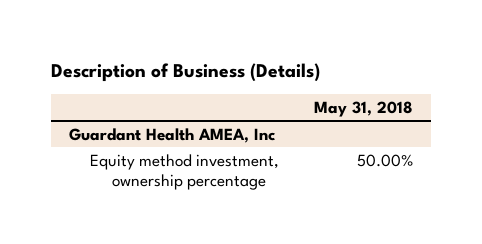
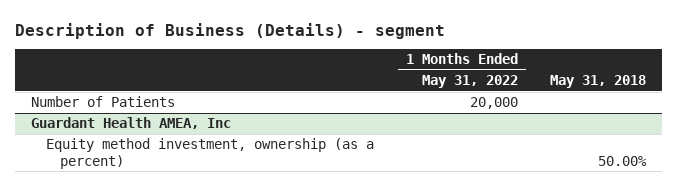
- Description of Business (Details)
+ Description of Business (Details) - segment
- | May 31, 2018
+ | 1 Months Ended May 31, 2022 | May 31, 2018
+ Number of Patients | 20,000 |
@ Guardant Health AMEA, Inc
- Equity method investment, ownership percentage | 50.00%
+ Equity method investment, ownership (as a percent) | | 50.00%

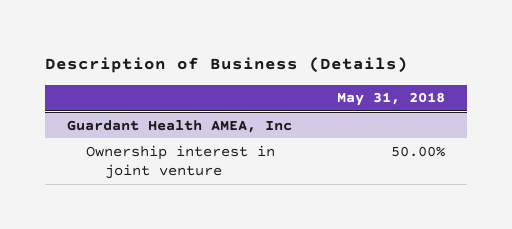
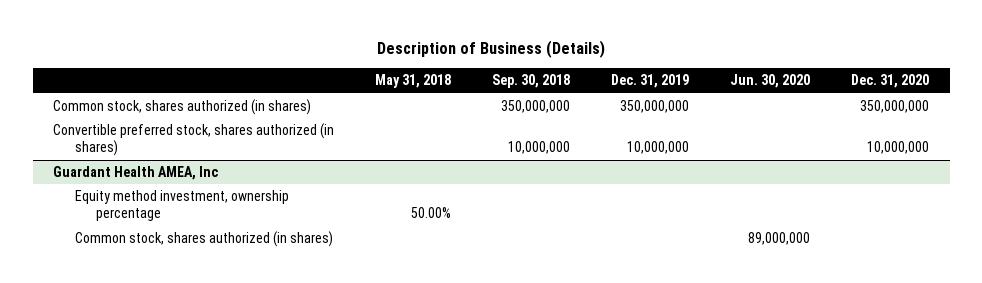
- | May 31, 2018
+ | May 31, 2018 | Sep. 30, 2018 | Dec. 31, 2019 | Jun. 30, 2020 | Dec. 31, 2020
+ Common stock, shares authorized (in shares) | | 350,000,000 | 350,000,000 | | 350,000,000
+ Convertible preferred stock, shares authorized (in shares) | | 10,000,000 | 10,000,000 | | 10,000,000
@ Guardant Health AMEA, Inc
- Ownership interest in joint venture | 50.00%
+ Equity method investment, ownership percentage | 50.00% | | | |
+ Common stock, shares authorized (in shares) | | | | 89,000,000 |

